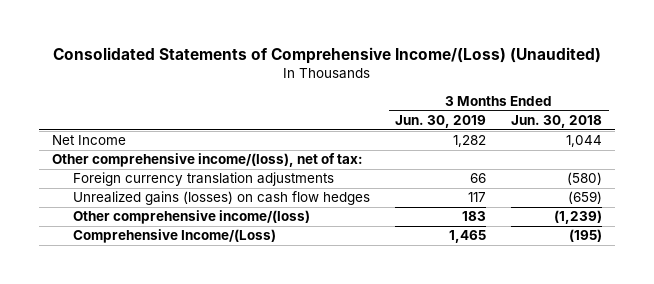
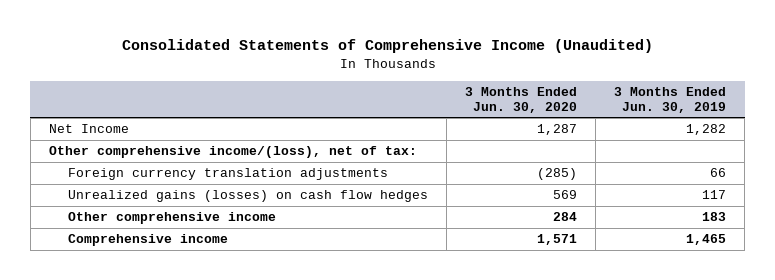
- Consolidated Statements of Comprehensive Income/(Loss) (Unaudited)
+ Consolidated Statements of Comprehensive Income (Unaudited)
- | 3 Months Ended Jun. 30, 2019 | 3 Months Ended Jun. 30, 2018
+ | 3 Months Ended Jun. 30, 2020 | 3 Months Ended Jun. 30, 2019
- Other comprehensive income/(loss) | 183 | (1,239)
- Comprehensive Income/(Loss) | 1,465 | (195)
+ Other comprehensive income | 284 | 183
+ Comprehensive income | 1,571 | 1,465

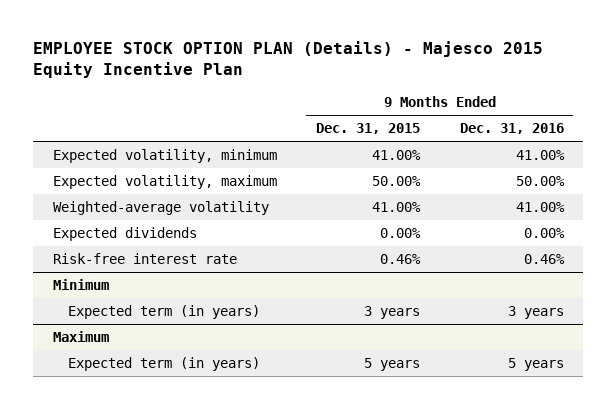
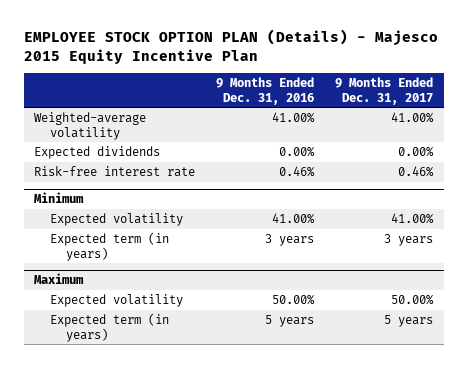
- | 9 Months Ended Dec. 31, 2015 | 9 Months Ended Dec. 31, 2016
+ | 9 Months Ended Dec. 31, 2016 | 9 Months Ended Dec. 31, 2017
- Expected volatility, minimum | 41.00% | 41.00%
- Expected volatility, maximum | 50.00% | 50.00%
@ Minimum
+ Expected volatility | 41.00% | 41.00%
@ Maximum
+ Expected volatility | 50.00% | 50.00%

